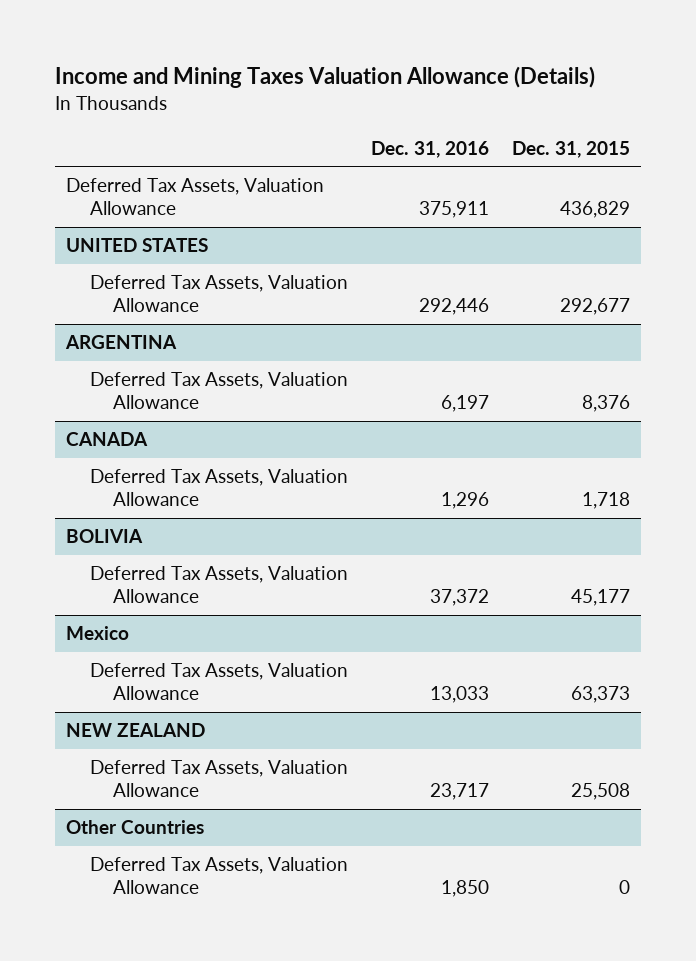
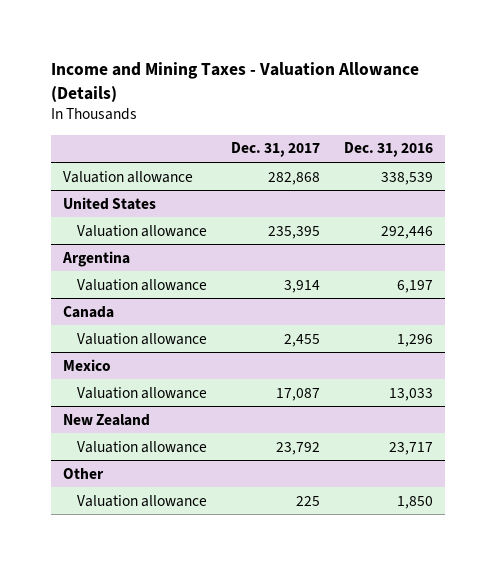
- Income and Mining Taxes Valuation Allowance (Details)
+ Income and Mining Taxes - Valuation Allowance (Details)
- | Dec. 31, 2016 | Dec. 31, 2015
+ | Dec. 31, 2017 | Dec. 31, 2016
- Deferred Tax Assets, Valuation Allowance | 375,911 | 436,829
- UNITED STATES
- Deferred Tax Assets, Valuation Allowance | 292,446 | 292,677
- ARGENTINA
- Deferred Tax Assets, Valuation Allowance | 6,197 | 8,376
- CANADA
- Deferred Tax Assets, Valuation Allowance | 1,296 | 1,718
- BOLIVIA
- Deferred Tax Assets, Valuation Allowance | 37,372 | 45,177
+ Valuation allowance | 282,868 | 338,539
+ United States
+ Valuation allowance | 235,395 | 292,446
+ Argentina
+ Valuation allowance | 3,914 | 6,197
+ Canada
+ Valuation allowance | 2,455 | 1,296
@ Mexico
- Deferred Tax Assets, Valuation Allowance | 13,033 | 63,373
- NEW ZEALAND
- Deferred Tax Assets, Valuation Allowance | 23,717 | 25,508
- Other Countries
- Deferred Tax Assets, Valuation Allowance | 1,850 | 0
@ Mexico
+ Valuation allowance | 17,087 | 13,033
+ New Zealand
+ Valuation allowance | 23,792 | 23,717
+ Other
+ Valuation allowance | 225 | 1,850

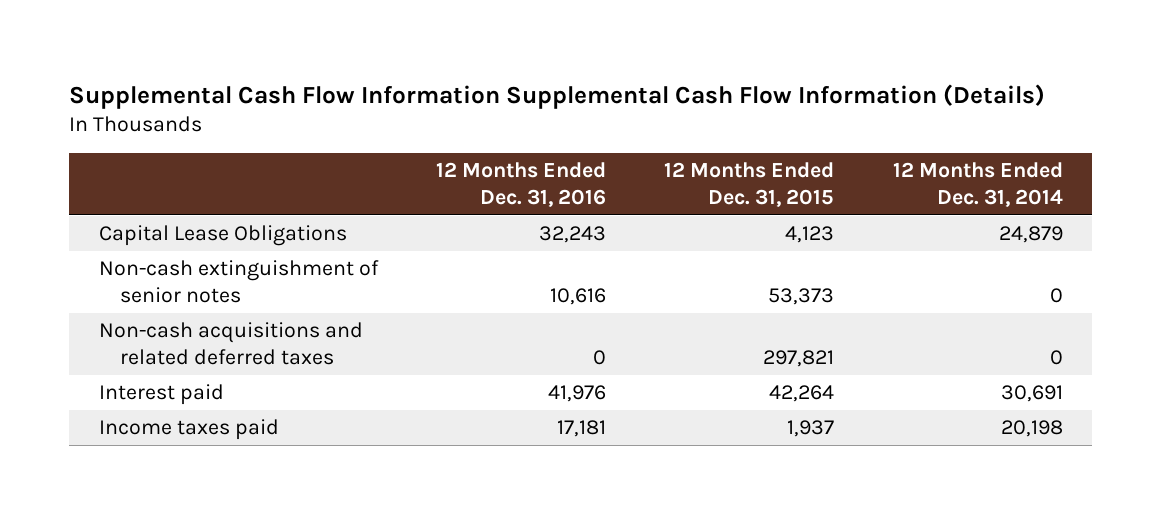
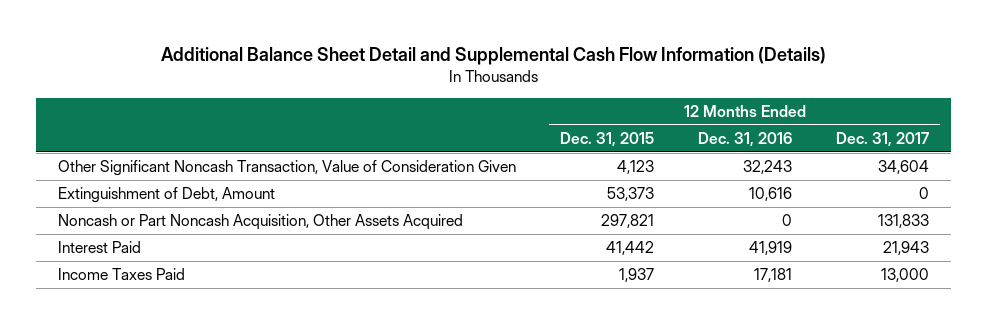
- Supplemental Cash Flow Information Supplemental Cash Flow Information (Details)
+ Additional Balance Sheet Detail and Supplemental Cash Flow Information (Details)
- | 12 Months Ended Dec. 31, 2016 | 12 Months Ended Dec. 31, 2015 | 12 Months Ended Dec. 31, 2014
+ | 12 Months Ended Dec. 31, 2015 | 12 Months Ended Dec. 31, 2016 | 12 Months Ended Dec. 31, 2017
- Capital Lease Obligations | 32,243 | 4,123 | 24,879
- Non-cash extinguishment of senior notes | 10,616 | 53,373 | 0
- Non-cash acquisitions and related deferred taxes | 0 | 297,821 | 0
- Interest paid | 41,976 | 42,264 | 30,691
- Income taxes paid | 17,181 | 1,937 | 20,198
+ Other Significant Noncash Transaction, Value of Consideration Given | 4,123 | 32,243 | 34,604
+ Extinguishment of Debt, Amount | 53,373 | 10,616 | 0
+ Noncash or Part Noncash Acquisition, Other Assets Acquired | 297,821 | 0 | 131,833
+ Interest Paid | 41,442 | 41,919 | 21,943
+ Income Taxes Paid | 1,937 | 17,181 | 13,000

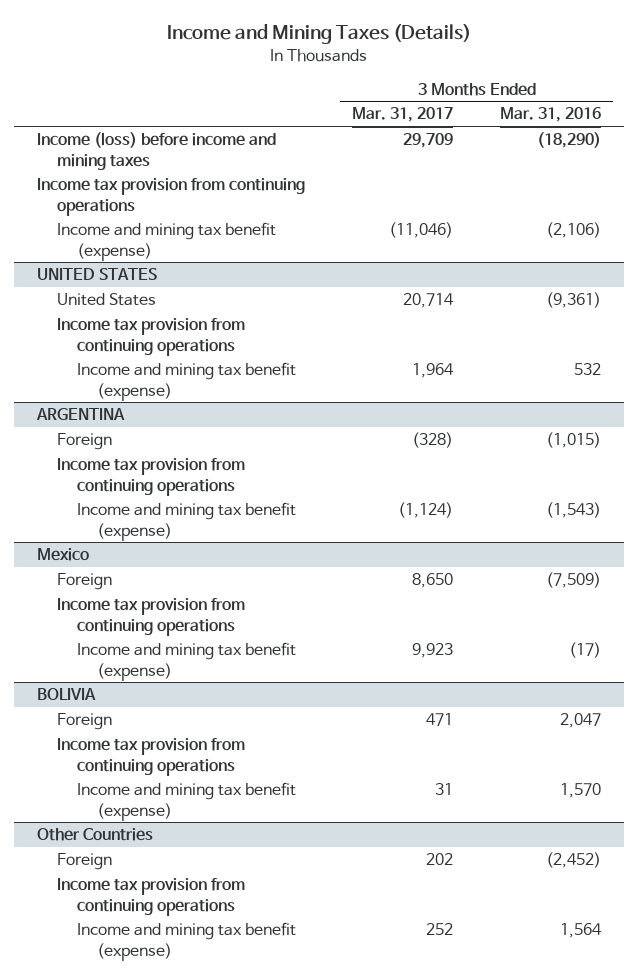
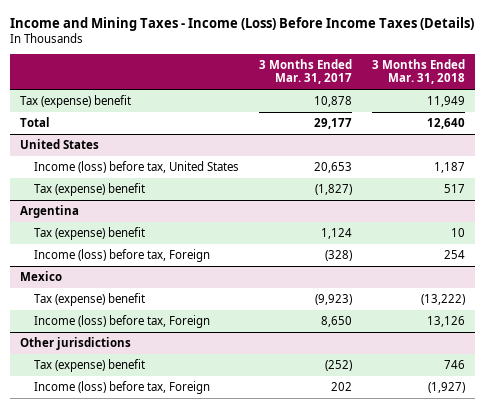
- Income and Mining Taxes (Details)
+ Income and Mining Taxes - Income (Loss) Before Income Taxes (Details)
- | 3 Months Ended Mar. 31, 2017 | 3 Months Ended Mar. 31, 2016
+ | 3 Months Ended Mar. 31, 2017 | 3 Months Ended Mar. 31, 2018
- Income (loss) before income and mining taxes | 29,709 | (18,290)
- Income tax provision from continuing operations
- Income and mining tax benefit (expense) | (11,046) | (2,106)
- UNITED STATES
- United States | 20,714 | (9,361)
- Income tax provision from continuing operations
- Income and mining tax benefit (expense) | 1,964 | 532
- ARGENTINA
- Foreign | (328) | (1,015)
- Income tax provision from continuing operations
- Income and mining tax benefit (expense) | (1,124) | (1,543)
+ Tax (expense) benefit | 10,878 | 11,949
+ Total | 29,177 | 12,640
+ United States
+ Income (loss) before tax, United States | 20,653 | 1,187
+ Tax (expense) benefit | (1,827) | 517
+ Argentina
+ Tax (expense) benefit | 1,124 | 10
+ Income (loss) before tax, Foreign | (328) | 254
@ Mexico
- Foreign | 8,650 | (7,509)
- Income tax provision from continuing operations
- Income and mining tax benefit (expense) | 9,923 | (17)
- BOLIVIA
- Foreign | 471 | 2,047
- Income tax provision from continuing operations
- Income and mining tax benefit (expense) | 31 | 1,570
- Other Countries
- Foreign | 202 | (2,452)
- Income tax provision from continuing operations
- Income and mining tax benefit (expense) | 252 | 1,564
@ Mexico
+ Tax (expense) benefit | (9,923) | (13,222)
+ Income (loss) before tax, Foreign | 8,650 | 13,126
+ Other jurisdictions
+ Tax (expense) benefit | (252) | 746
+ Income (loss) before tax, Foreign | 202 | (1,927)

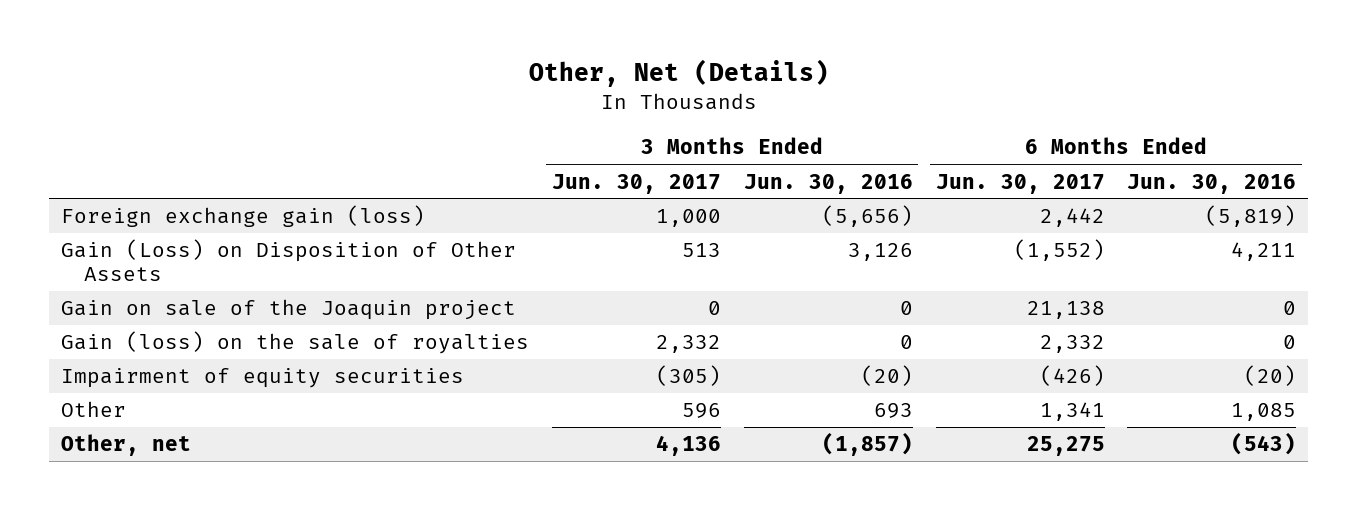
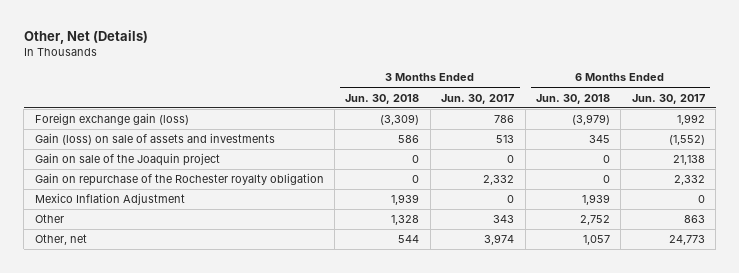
- | 3 Months Ended Jun. 30, 2017 | 3 Months Ended Jun. 30, 2016 | 6 Months Ended Jun. 30, 2017 | 6 Months Ended Jun. 30, 2016
+ | 3 Months Ended Jun. 30, 2018 | 3 Months Ended Jun. 30, 2017 | 6 Months Ended Jun. 30, 2018 | 6 Months Ended Jun. 30, 2017
- Foreign exchange gain (loss) | 1,000 | (5,656) | 2,442 | (5,819)
- Gain (Loss) on Disposition of Other Assets | 513 | 3,126 | (1,552) | 4,211
+ Foreign exchange gain (loss) | (3,309) | 786 | (3,979) | 1,992
+ Gain (loss) on sale of assets and investments | 586 | 513 | 345 | (1,552)
- Gain (loss) on the sale of royalties | 2,332 | 0 | 2,332 | 0
- Impairment of equity securities | (305) | (20) | (426) | (20)
- Other | 596 | 693 | 1,341 | 1,085
- Other, net | 4,136 | (1,857) | 25,275 | (543)
+ Gain on repurchase of the Rochester royalty obligation | 0 | 2,332 | 0 | 2,332
+ Mexico Inflation Adjustment | 1,939 | 0 | 1,939 | 0
+ Other | 1,328 | 343 | 2,752 | 863
+ Other, net | 544 | 3,974 | 1,057 | 24,773

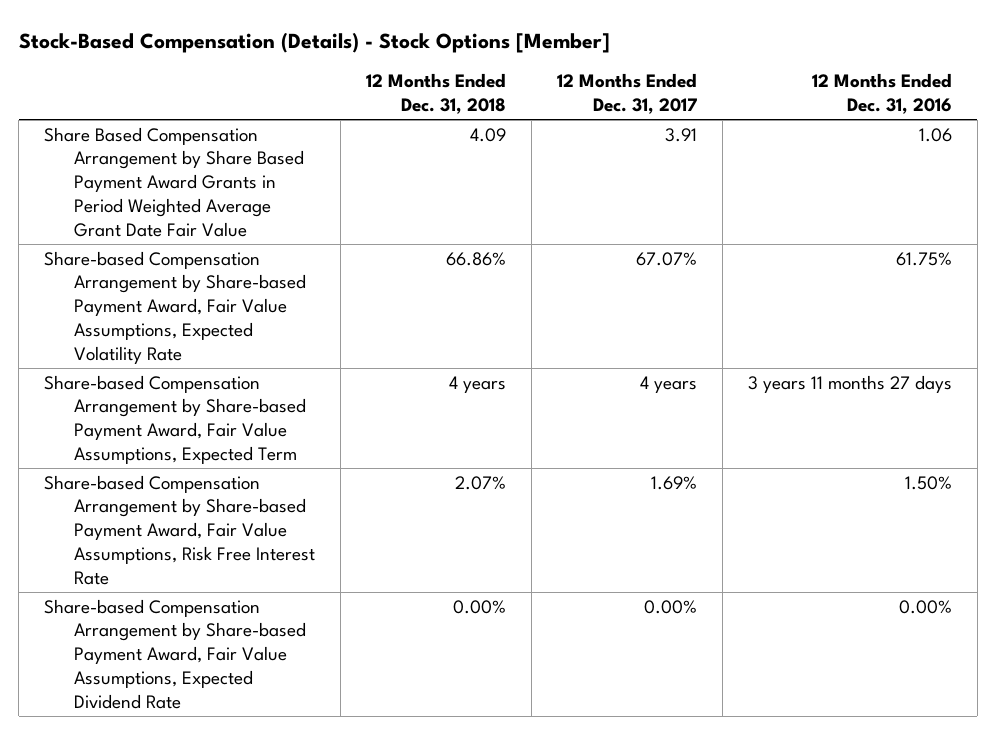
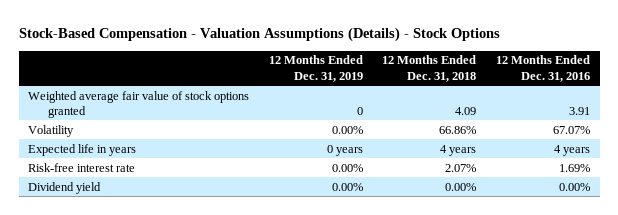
- Stock-Based Compensation (Details) - Stock Options [Member]
+ Stock-Based Compensation - Valuation Assumptions (Details) - Stock Options
- | 12 Months Ended Dec. 31, 2018 | 12 Months Ended Dec. 31, 2017 | 12 Months Ended Dec. 31, 2016
+ | 12 Months Ended Dec. 31, 2019 | 12 Months Ended Dec. 31, 2018 | 12 Months Ended Dec. 31, 2016
- Share Based Compensation Arrangement by Share Based Payment Award Grants in Period Weighted Average Grant Date Fair Value | 4.09 | 3.91 | 1.06
- Share-based Compensation Arrangement by Share-based Payment Award, Fair Value Assumptions, Expected Volatility Rate | 66.86% | 67.07% | 61.75%
- Share-based Compensation Arrangement by Share-based Payment Award, Fair Value Assumptions, Expected Term | 4 years | 4 years | 3 years 11 months 27 days
- Share-based Compensation Arrangement by Share-based Payment Award, Fair Value Assumptions, Risk Free Interest Rate | 2.07% | 1.69% | 1.50%
- Share-based Compensation Arrangement by Share-based Payment Award, Fair Value Assumptions, Expected Dividend Rate | 0.00% | 0.00% | 0.00%
+ Weighted average fair value of stock options granted | 0 | 4.09 | 3.91
+ Volatility | 0.00% | 66.86% | 67.07%
+ Expected life in years | 0 years | 4 years | 4 years
+ Risk-free interest rate | 0.00% | 2.07% | 1.69%
+ Dividend yield | 0.00% | 0.00% | 0.00%

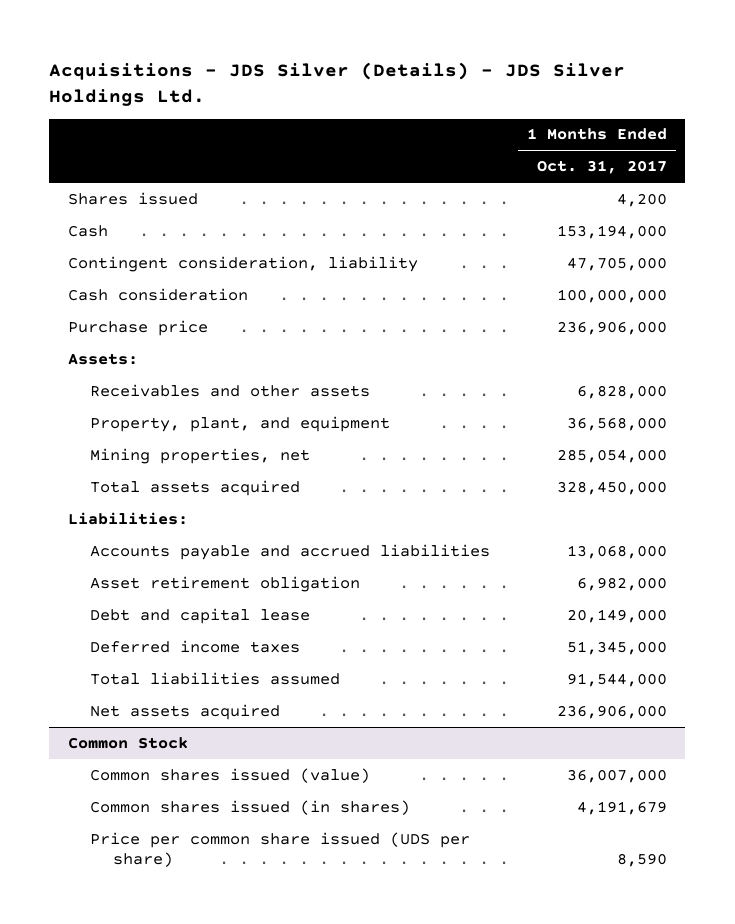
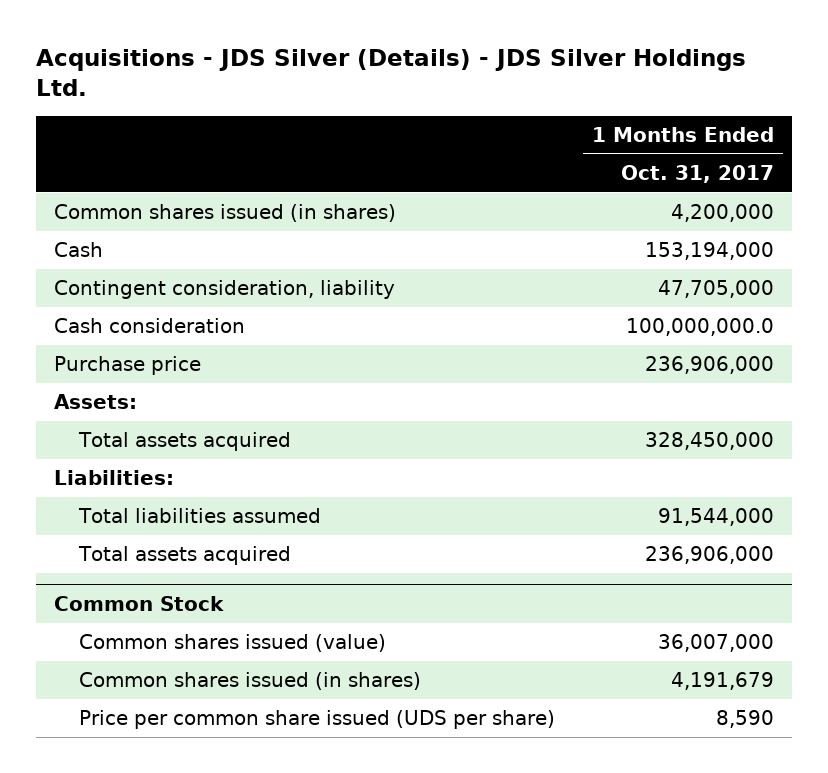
- Shares issued | 4,200
+ Common shares issued (in shares) | 4,200,000
- Cash consideration | 100,000,000
+ Cash consideration | 100,000,000.0
- Receivables and other assets | 6,828,000
- Property, plant, and equipment | 36,568,000
- Mining properties, net | 285,054,000
- Accounts payable and accrued liabilities | 13,068,000
- Asset retirement obligation | 6,982,000
- Debt and capital lease | 20,149,000
- Deferred income taxes | 51,345,000
- Net assets acquired | 236,906,000
+ Total assets acquired | 236,906,000

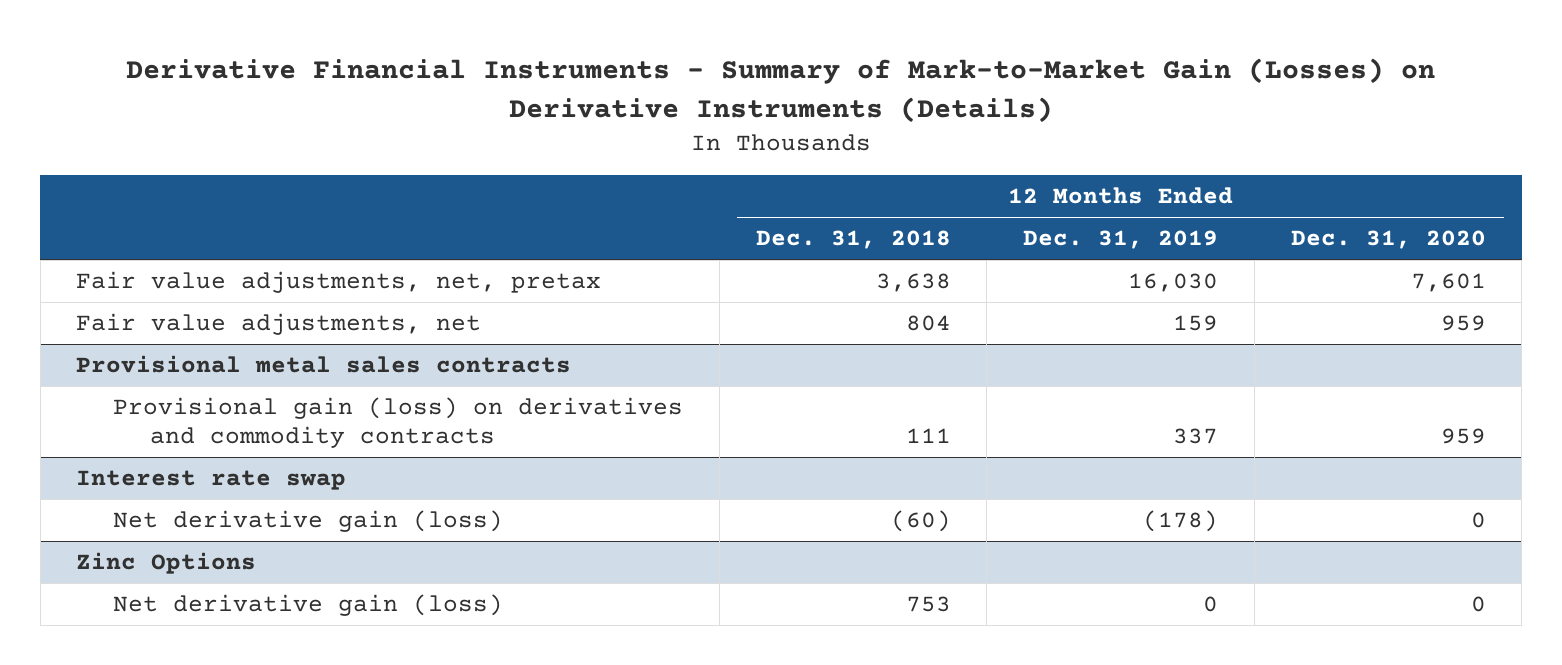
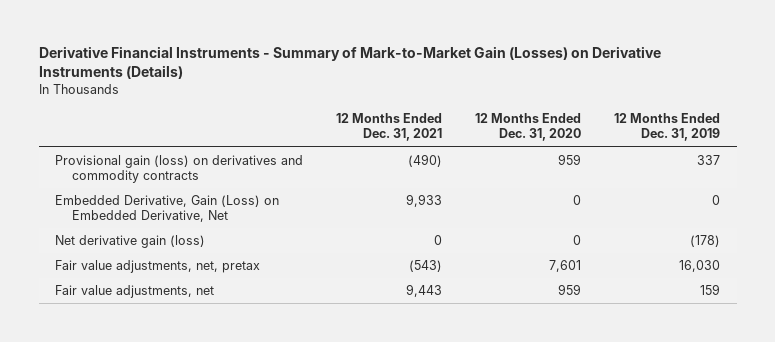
- | 12 Months Ended Dec. 31, 2018 | 12 Months Ended Dec. 31, 2019 | 12 Months Ended Dec. 31, 2020
+ | 12 Months Ended Dec. 31, 2021 | 12 Months Ended Dec. 31, 2020 | 12 Months Ended Dec. 31, 2019
- Provisional metal sales contracts
- Interest rate swap
+ Embedded Derivative, Gain (Loss) on Embedded Derivative, Net | 9,933 | 0 | 0
- Zinc Options
- Net derivative gain (loss) | 753 | 0 | 0
moved down: Fair value adjustments, net, pretax | (543) | 7,601 | 16,030
moved down: Fair value adjustments, net | 9,443 | 959 | 159

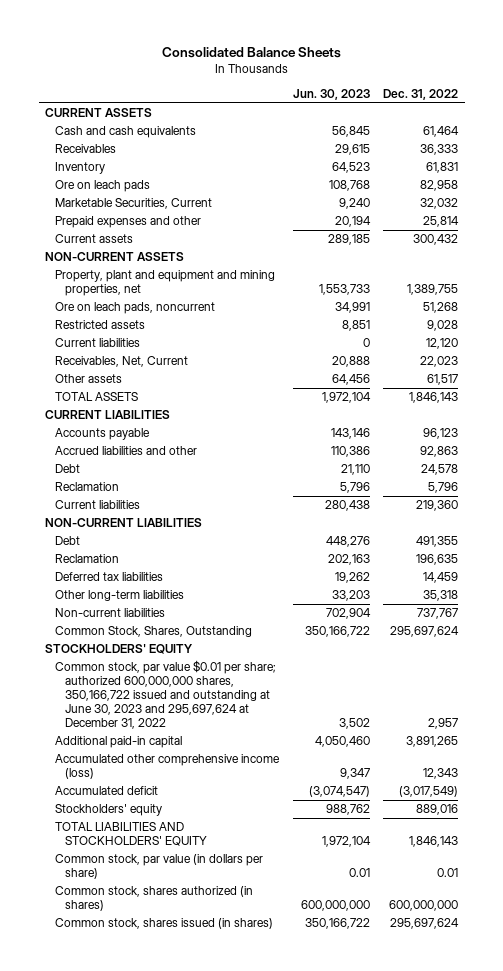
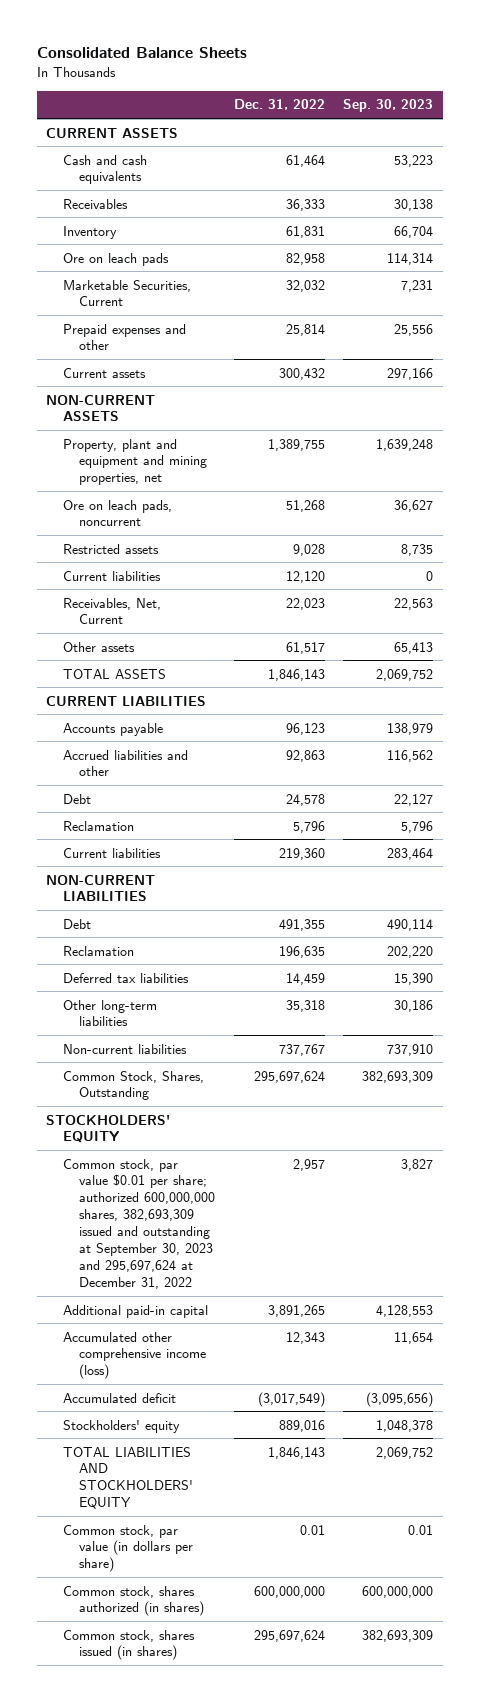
- | Jun. 30, 2023 | Dec. 31, 2022
+ | Dec. 31, 2022 | Sep. 30, 2023
- Common stock, par value $0.01 per share; authorized 600,000,000 shares, 350,166,722 issued and outstanding at June 30, 2023 and 295,697,624 at December 31, 2022 | 3,502 | 2,957
+ Common stock, par value $0.01 per share; authorized 600,000,000 shares, 382,693,309 issued and outstanding at September 30, 2023 and 295,697,624 at December 31, 2022 | 2,957 | 3,827

